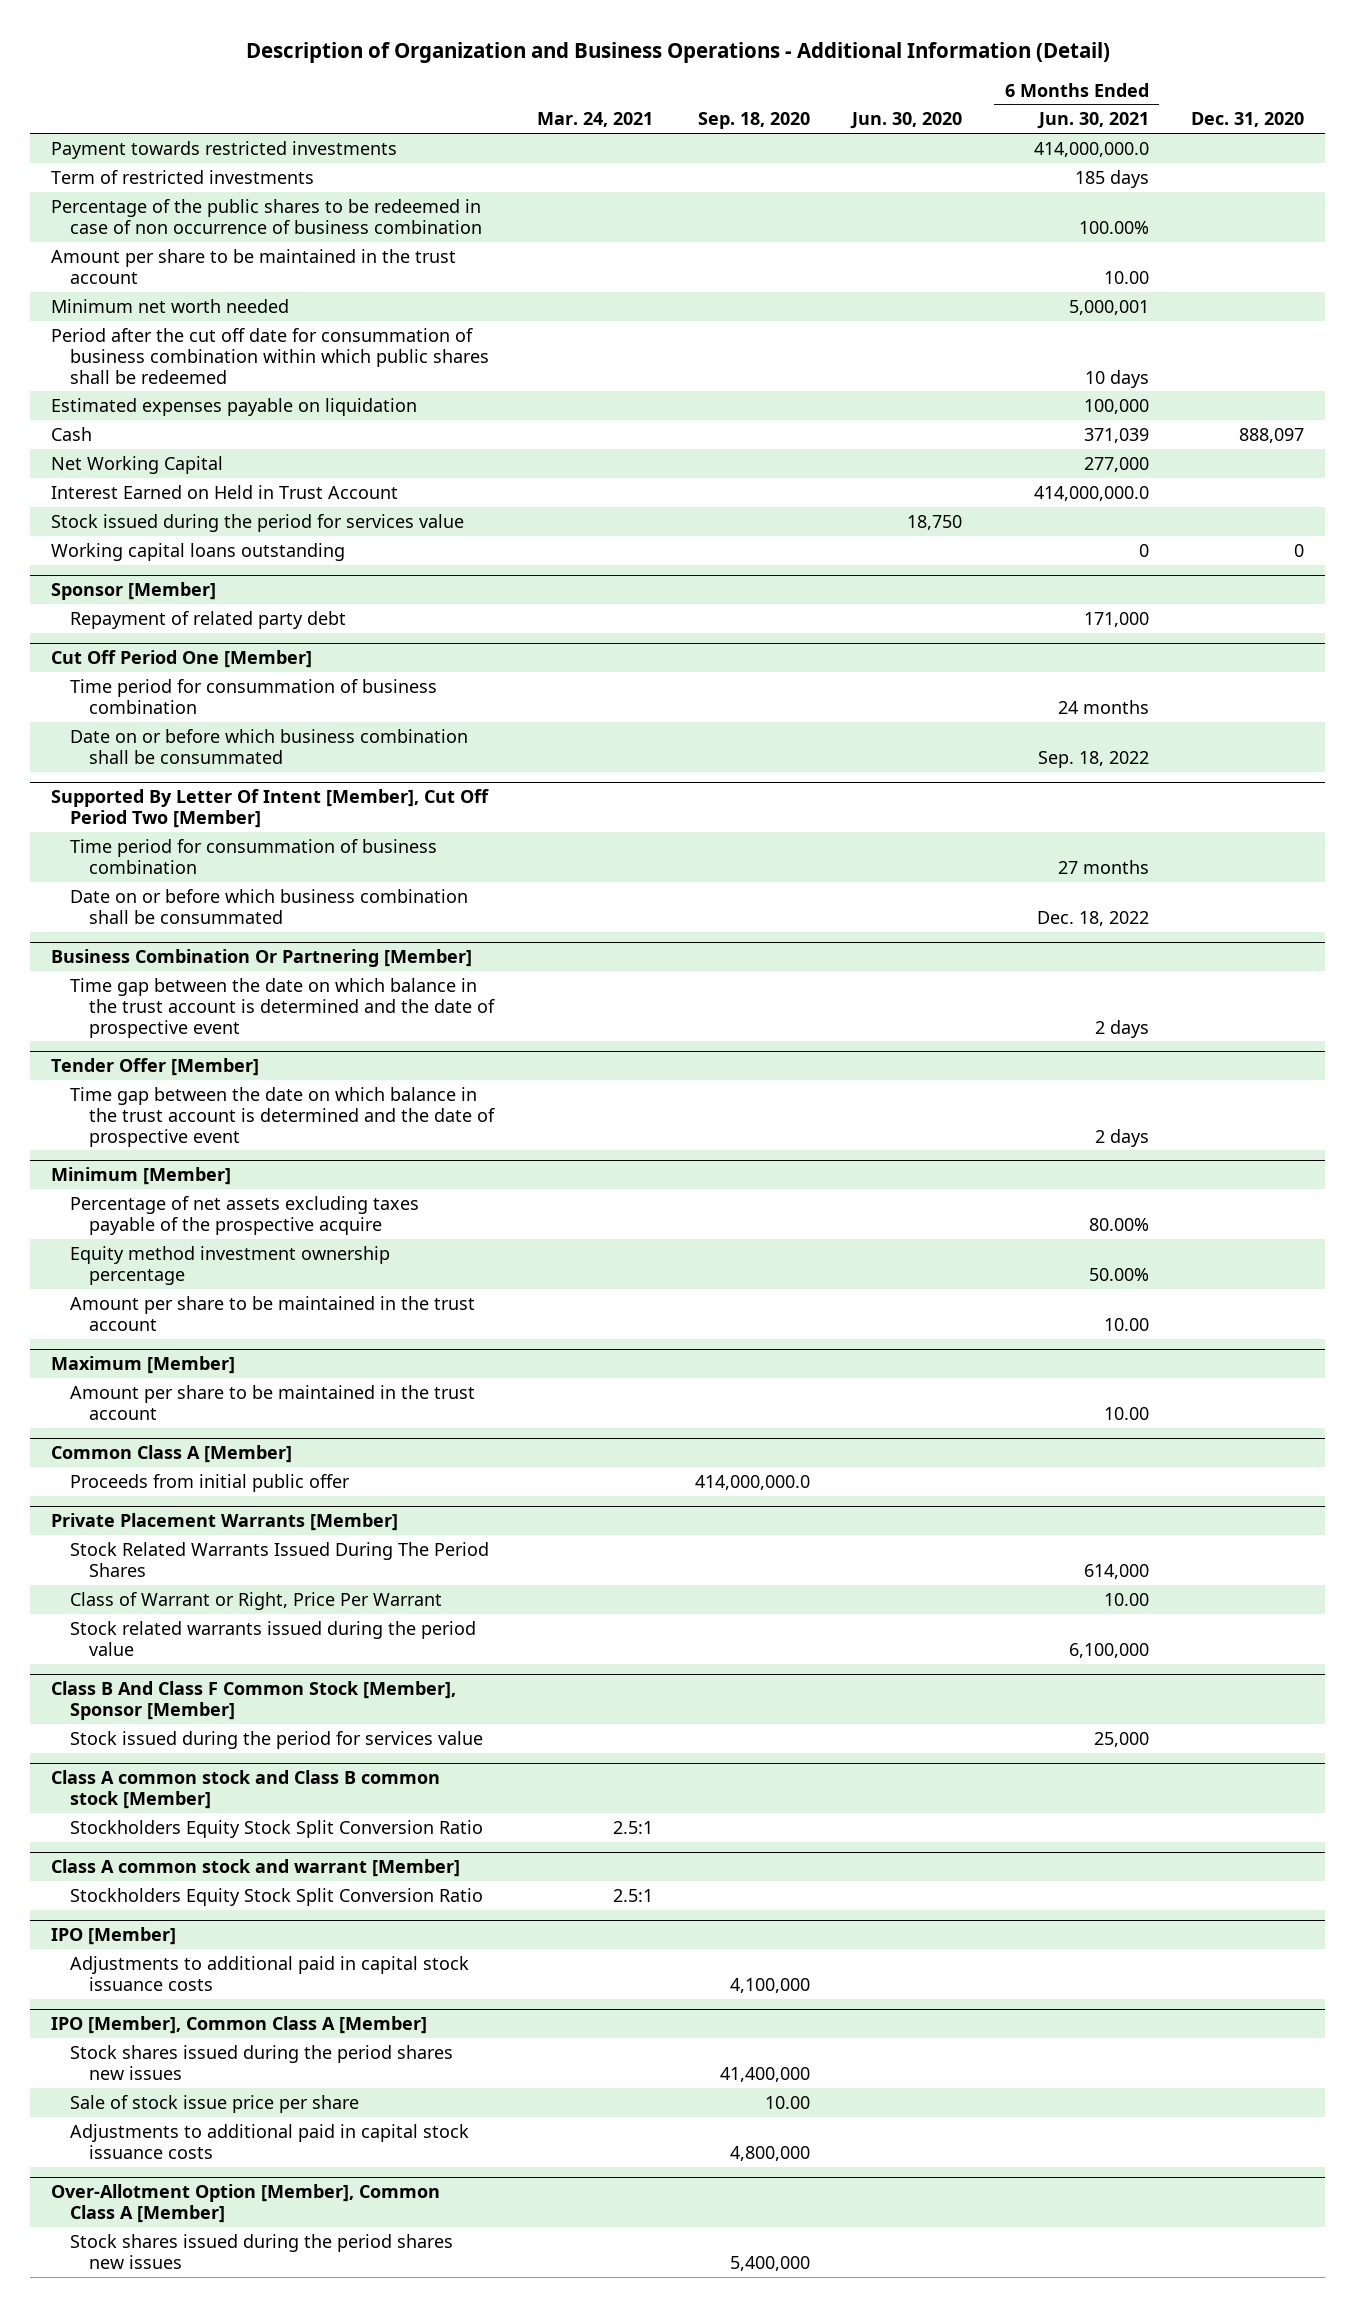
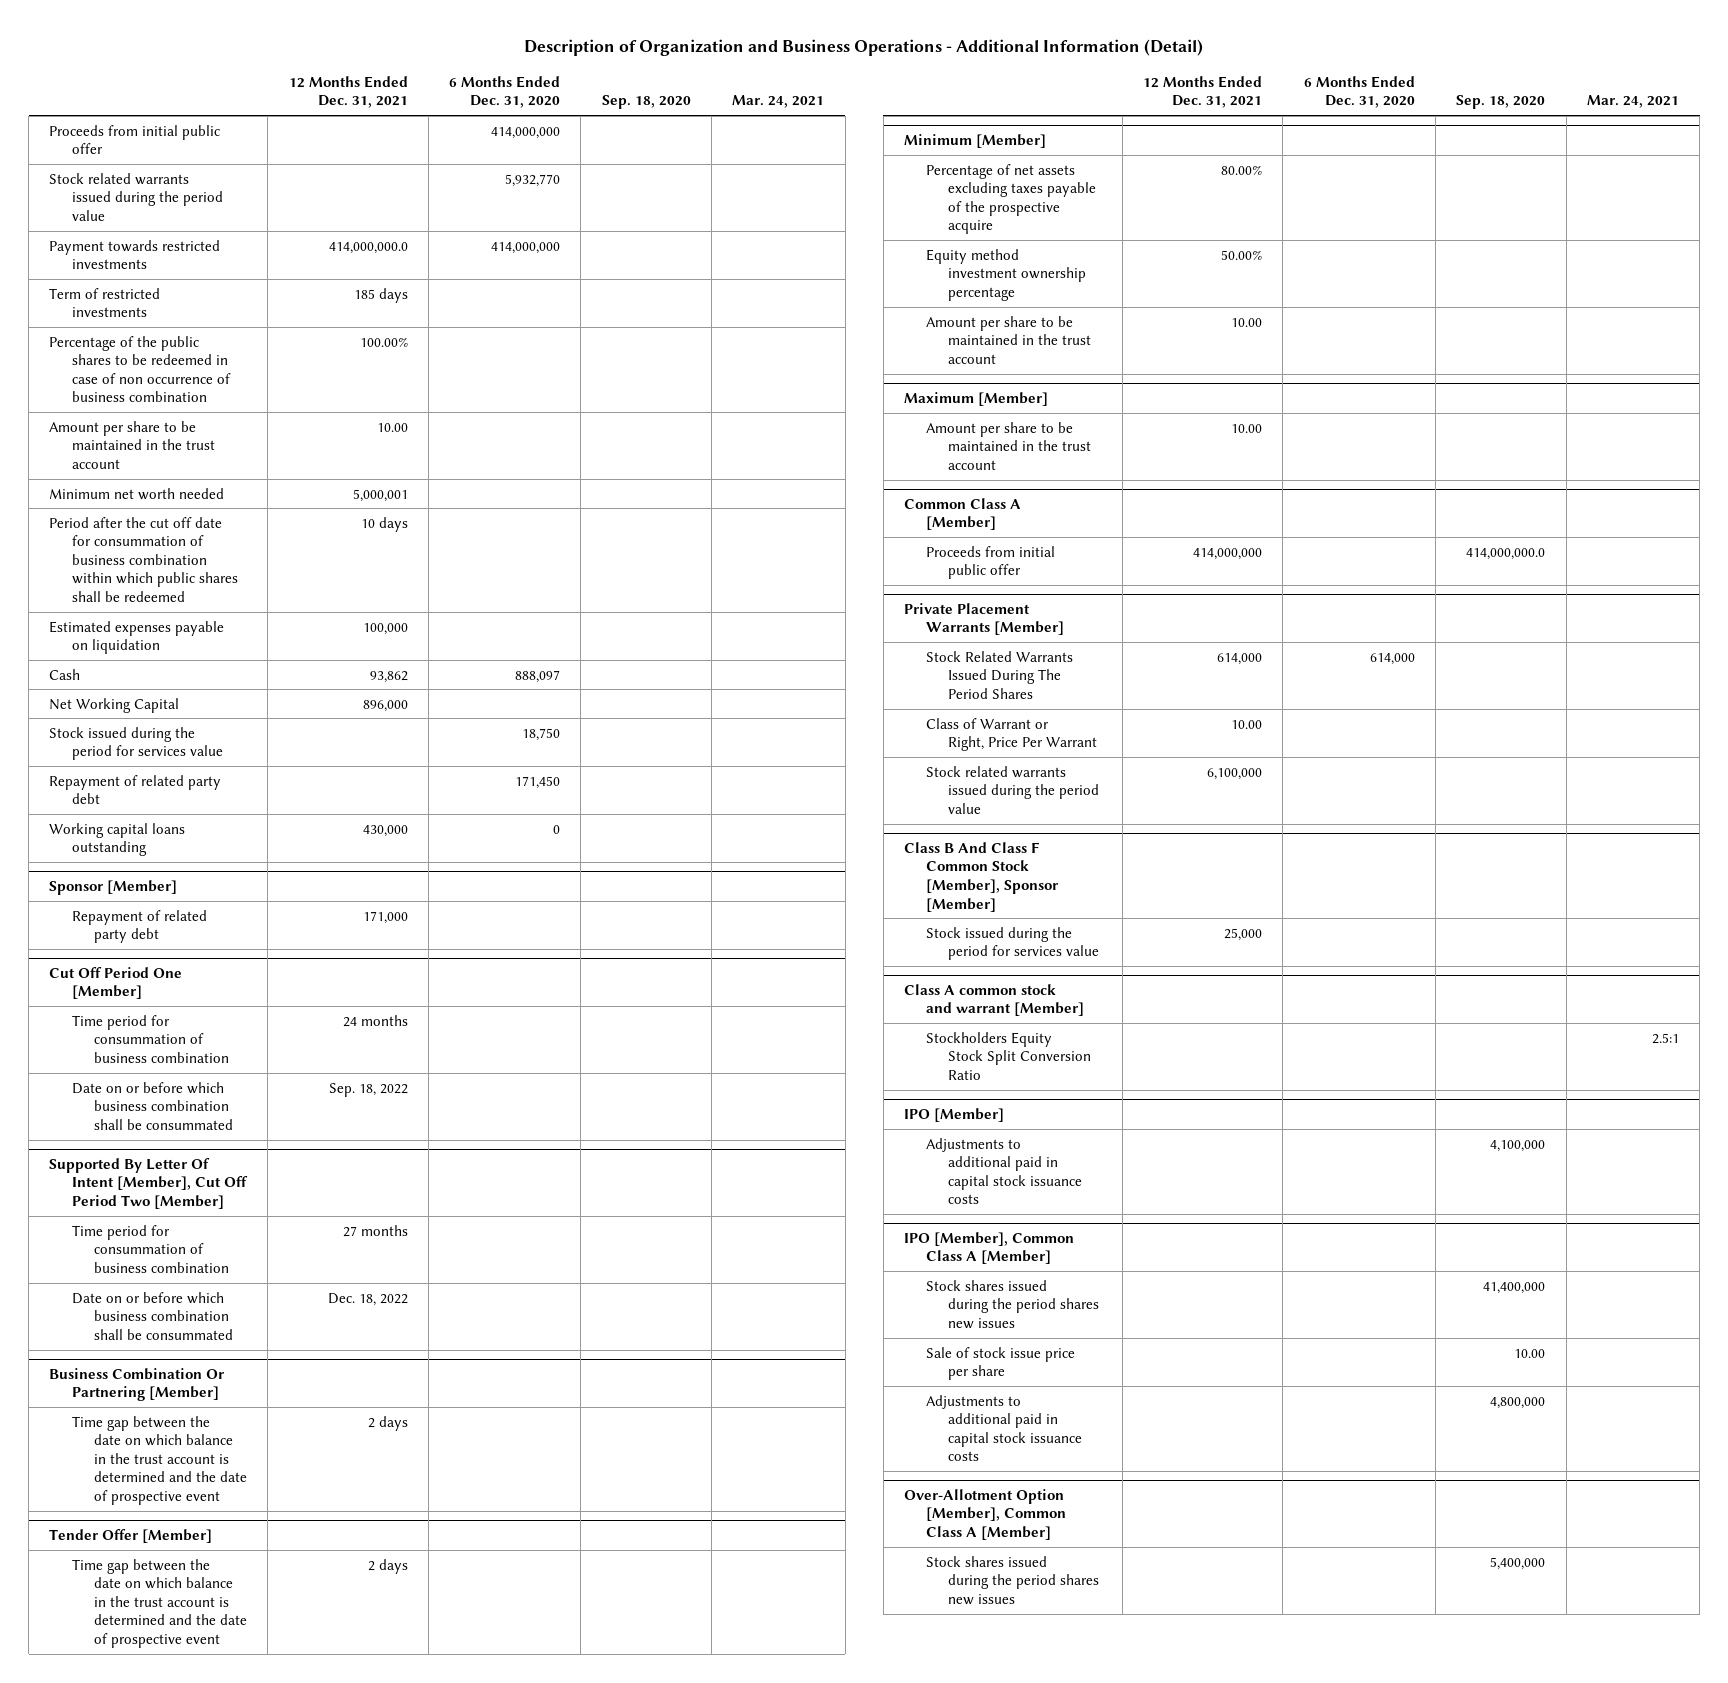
- | Mar. 24, 2021 | Sep. 18, 2020 | Jun. 30, 2020 | 6 Months Ended Jun. 30, 2021 | Dec. 31, 2020
+ | 12 Months Ended Dec. 31, 2021 | 6 Months Ended Dec. 31, 2020 | Sep. 18, 2020 | Mar. 24, 2021
+ Proceeds from initial public offer | | 414,000,000 | |
+ Stock related warrants issued during the period value | | 5,932,770 | |
- Interest Earned on Held in Trust Account | | | | 414,000,000.0 |
+ Repayment of related party debt | | 171,450 | |
- Class A common stock and Class B common stock [Member]
- Stockholders Equity Stock Split Conversion Ratio | 2.5:1 | | | |

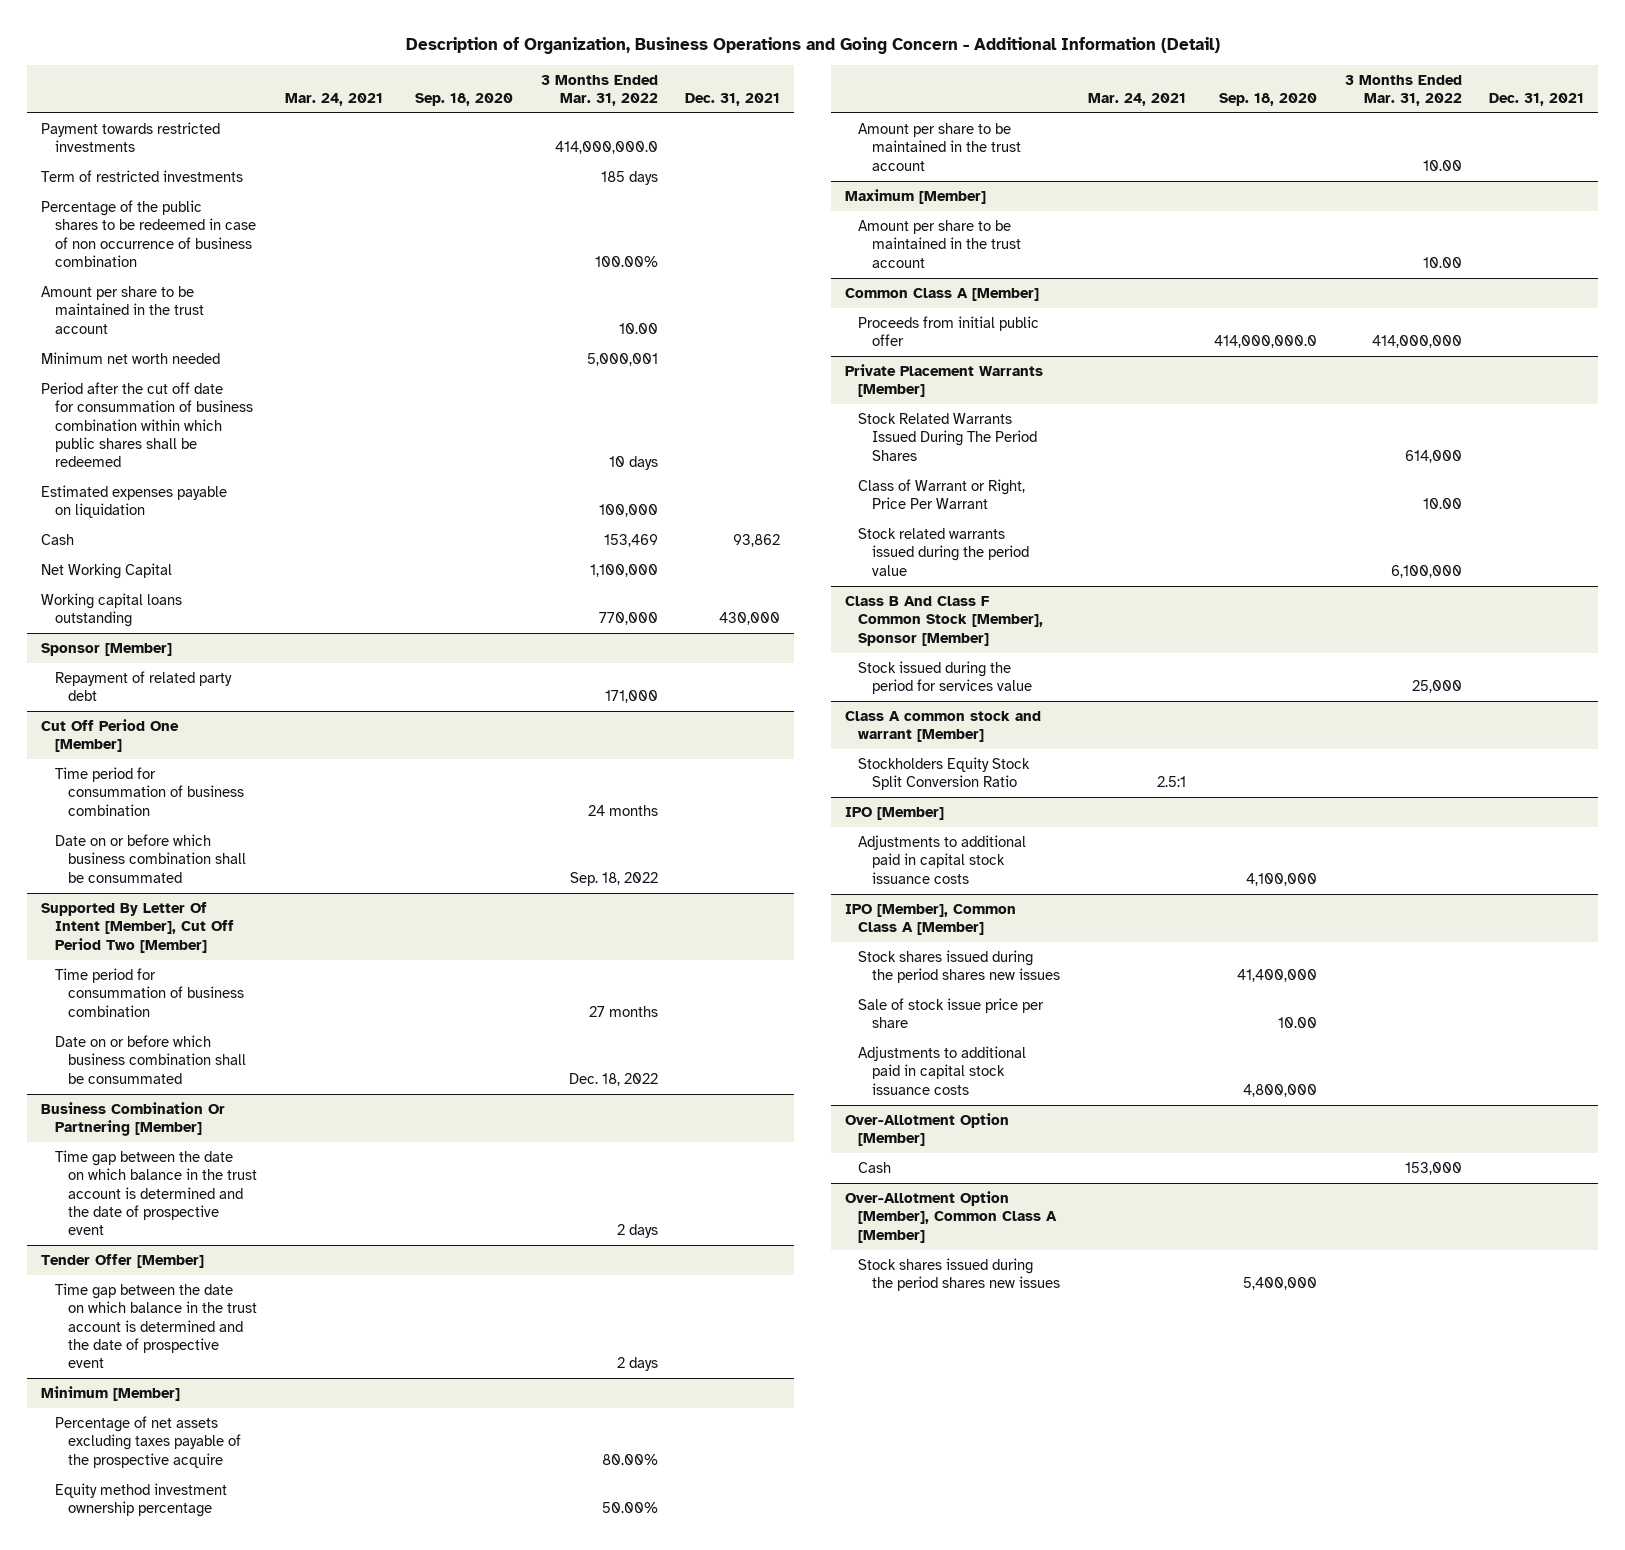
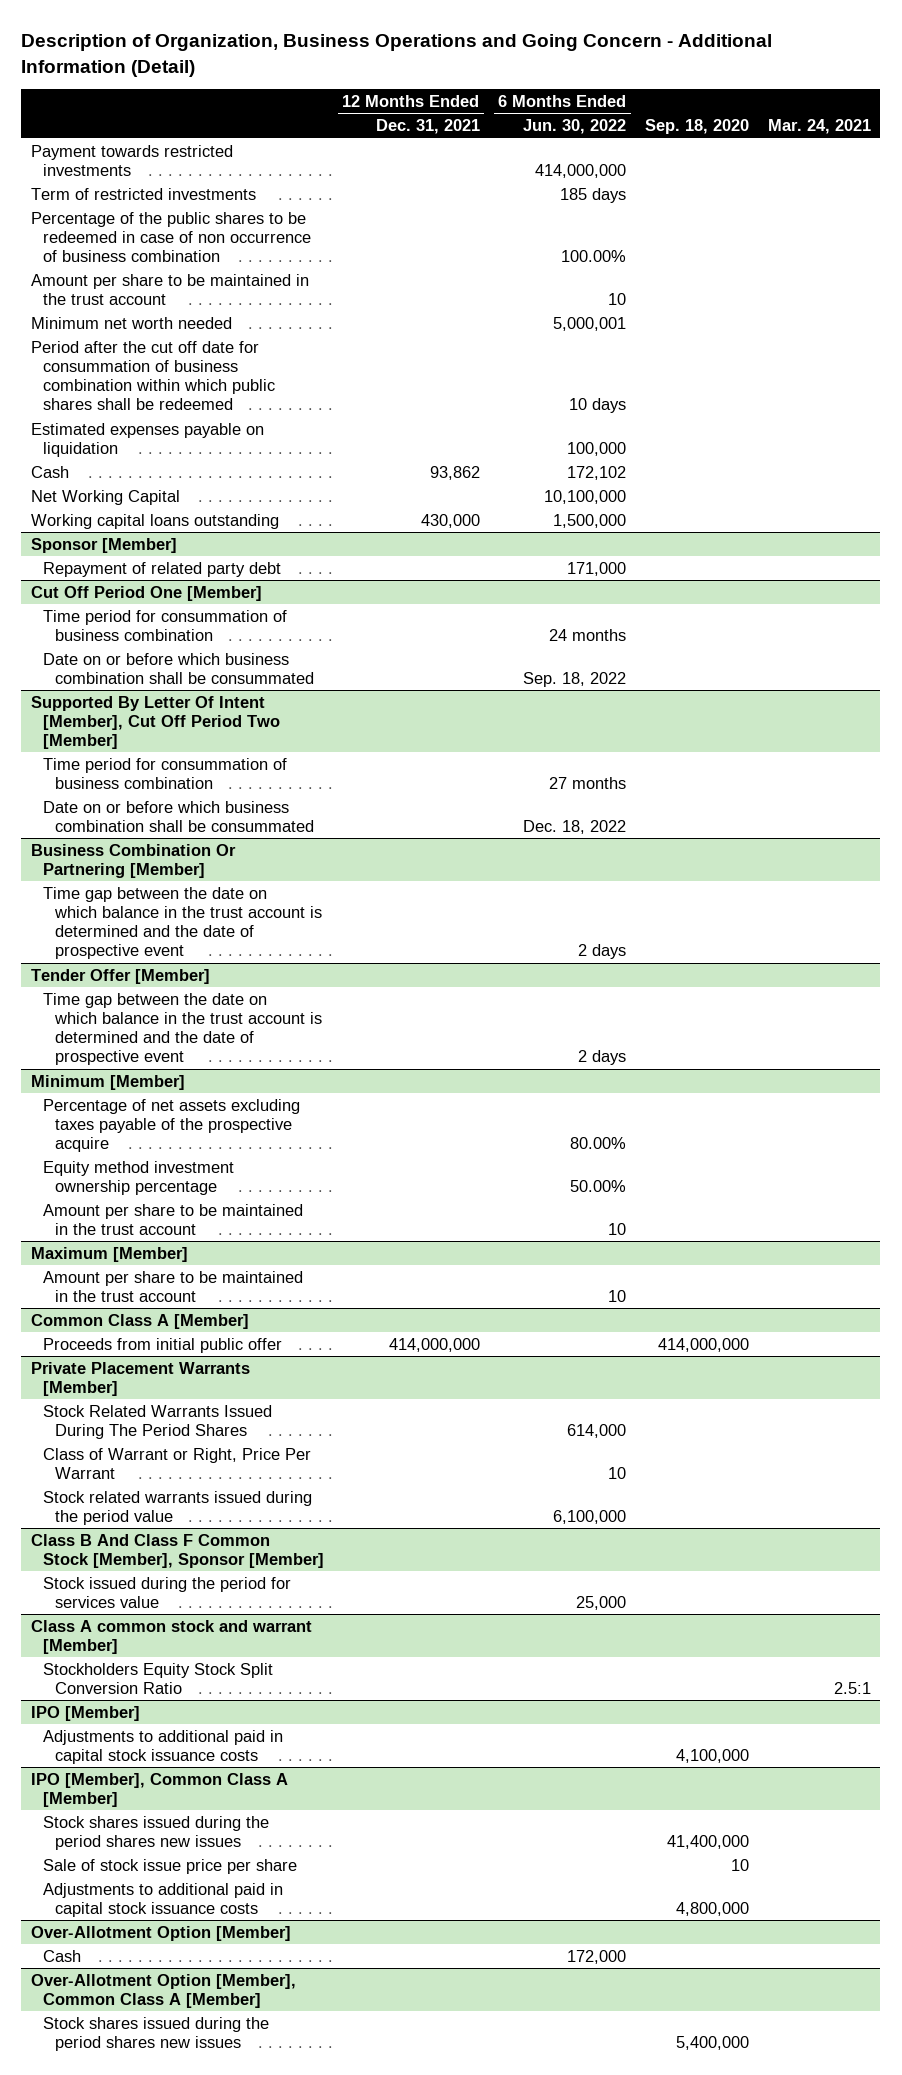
- | Mar. 24, 2021 | Sep. 18, 2020 | 3 Months Ended Mar. 31, 2022 | Dec. 31, 2021
+ | 12 Months Ended Dec. 31, 2021 | 6 Months Ended Jun. 30, 2022 | Sep. 18, 2020 | Mar. 24, 2021
@ Common Class A [Member]
- Proceeds from initial public offer | | 414,000,000.0 | 414,000,000 |
+ Proceeds from initial public offer | 414,000,000 | | 414,000,000 |
@ IPO [Member], Common Class A [Member]
- Sale of stock issue price per share | | 10.00 | |
+ Sale of stock issue price per share | | | 10 |

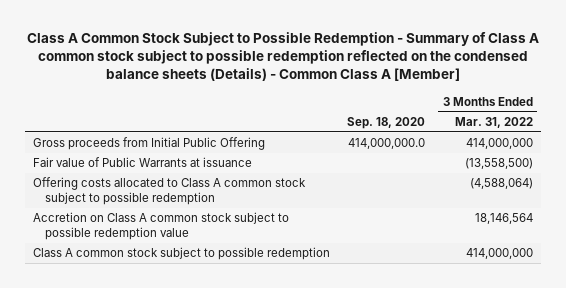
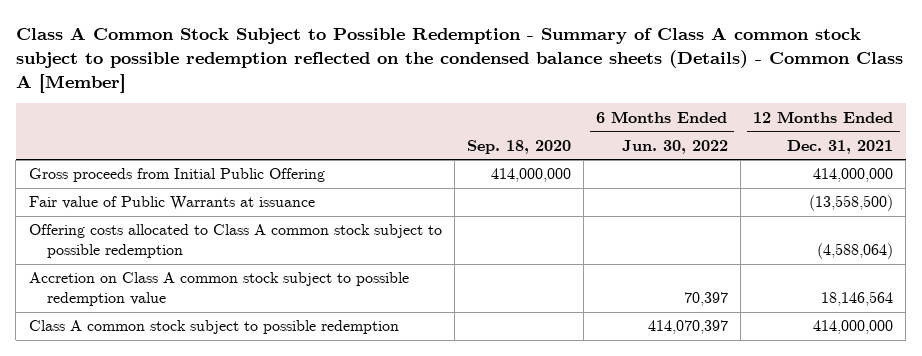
- | Sep. 18, 2020 | 3 Months Ended Mar. 31, 2022
+ | Sep. 18, 2020 | 6 Months Ended Jun. 30, 2022 | 12 Months Ended Dec. 31, 2021
- Gross proceeds from Initial Public Offering | 414,000,000.0 | 414,000,000
+ Gross proceeds from Initial Public Offering | 414,000,000 | | 414,000,000

